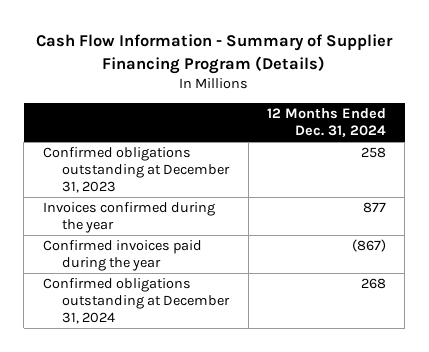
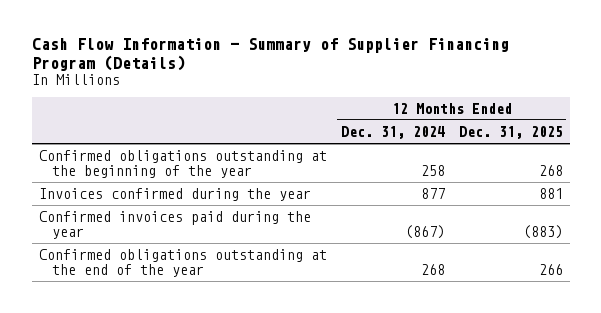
- | 12 Months Ended Dec. 31, 2024
+ | 12 Months Ended Dec. 31, 2024 | 12 Months Ended Dec. 31, 2025
- Confirmed obligations outstanding at December 31, 2023 | 258
+ Confirmed obligations outstanding at the beginning of the year | 258 | 268
- Confirmed obligations outstanding at December 31, 2024 | 268
+ Confirmed obligations outstanding at the end of the year | 268 | 266

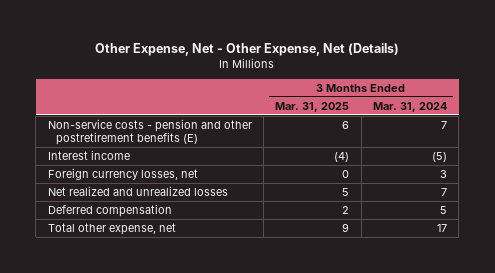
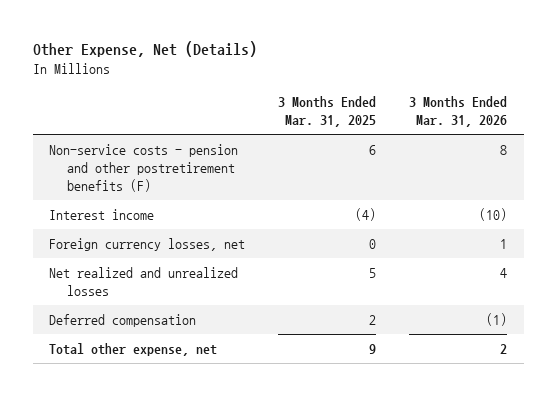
- Other Expense, Net - Other Expense, Net (Details)
+ Other Expense, Net (Details)
- | 3 Months Ended Mar. 31, 2025 | 3 Months Ended Mar. 31, 2024
+ | 3 Months Ended Mar. 31, 2025 | 3 Months Ended Mar. 31, 2026
- Non-service costs - pension and other postretirement benefits (E) | 6 | 7
+ Non-service costs - pension and other postretirement benefits (F) | 6 | 8

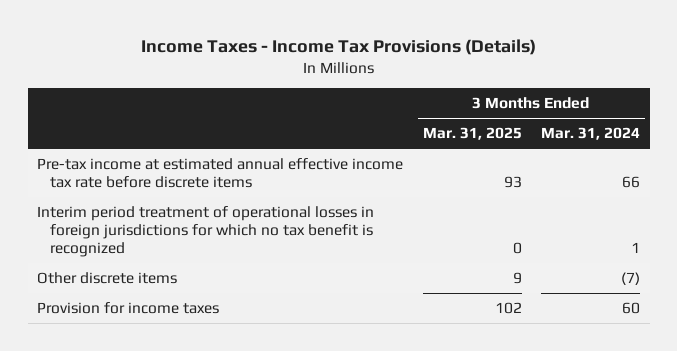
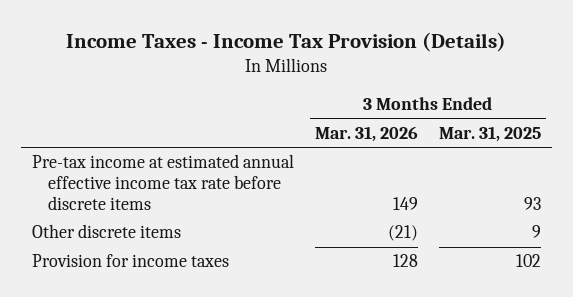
- Income Taxes - Income Tax Provisions (Details)
+ Income Taxes - Income Tax Provision (Details)
- | 3 Months Ended Mar. 31, 2025 | 3 Months Ended Mar. 31, 2024
+ | 3 Months Ended Mar. 31, 2026 | 3 Months Ended Mar. 31, 2025
- Interim period treatment of operational losses in foreign jurisdictions for which no tax benefit is recognized | 0 | 1

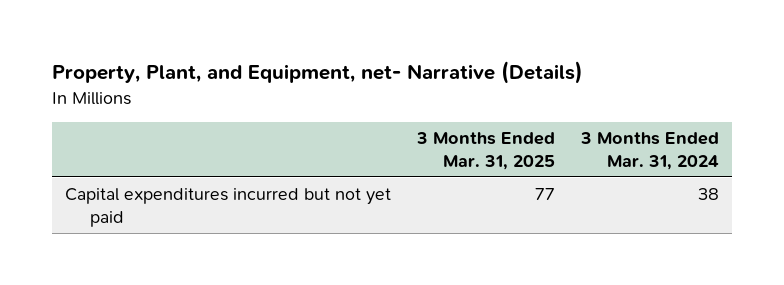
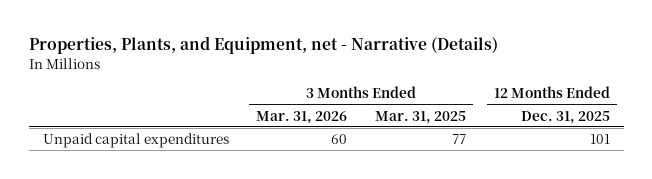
- Property, Plant, and Equipment, net- Narrative (Details)
+ Properties, Plants, and Equipment, net - Narrative (Details)
- | 3 Months Ended Mar. 31, 2025 | 3 Months Ended Mar. 31, 2024
+ | 3 Months Ended Mar. 31, 2026 | 3 Months Ended Mar. 31, 2025 | 12 Months Ended Dec. 31, 2025
- Capital expenditures incurred but not yet paid | 77 | 38
+ Unpaid capital expenditures | 60 | 77 | 101

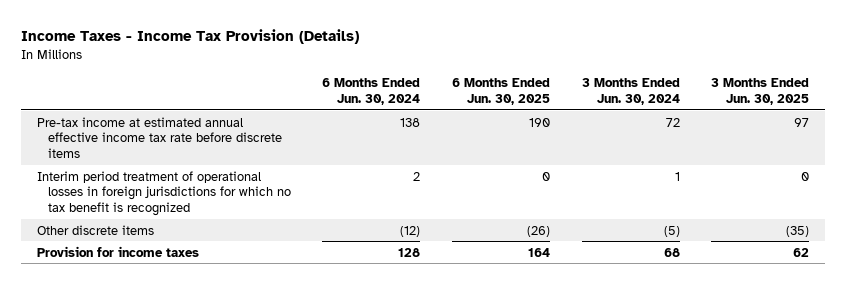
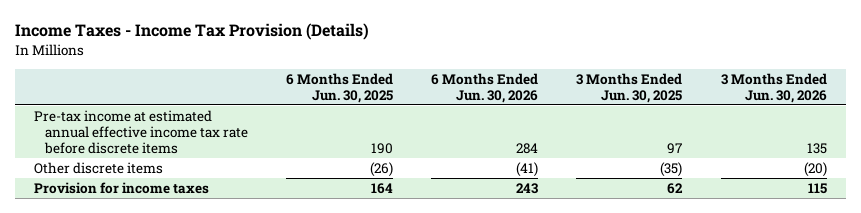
- | 6 Months Ended Jun. 30, 2024 | 6 Months Ended Jun. 30, 2025 | 3 Months Ended Jun. 30, 2024 | 3 Months Ended Jun. 30, 2025
+ | 6 Months Ended Jun. 30, 2025 | 6 Months Ended Jun. 30, 2026 | 3 Months Ended Jun. 30, 2025 | 3 Months Ended Jun. 30, 2026
- Interim period treatment of operational losses in foreign jurisdictions for which no tax benefit is recognized | 2 | 0 | 1 | 0

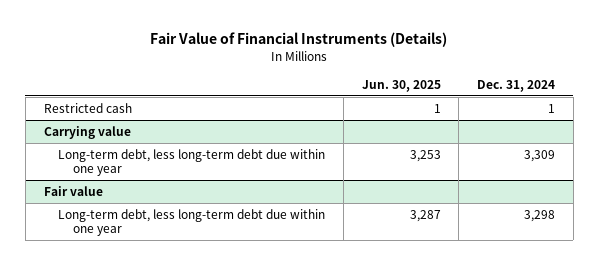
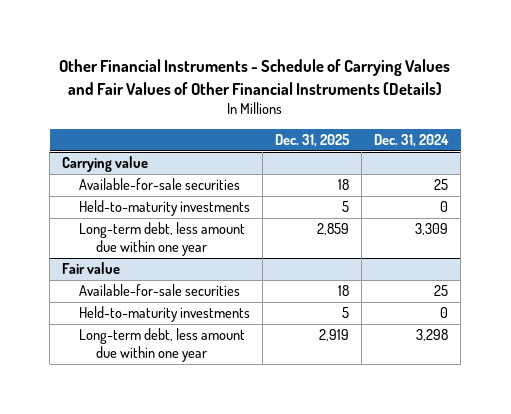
- Fair Value of Financial Instruments (Details)
+ Other Financial Instruments - Schedule of Carrying Values and Fair Values of Other Financial Instruments (Details)
- | Jun. 30, 2025 | Dec. 31, 2024
+ | Dec. 31, 2025 | Dec. 31, 2024
- Restricted cash | 1 | 1
@ Carrying value
- Long-term debt, less long-term debt due within one year | 3,253 | 3,309
+ Available-for-sale securities | 18 | 25
+ Held-to-maturity investments | 5 | 0
+ Long-term debt, less amount due within one year | 2,859 | 3,309
@ Fair value
- Long-term debt, less long-term debt due within one year | 3,287 | 3,298
+ Available-for-sale securities | 18 | 25
+ Held-to-maturity investments | 5 | 0
+ Long-term debt, less amount due within one year | 2,919 | 3,298

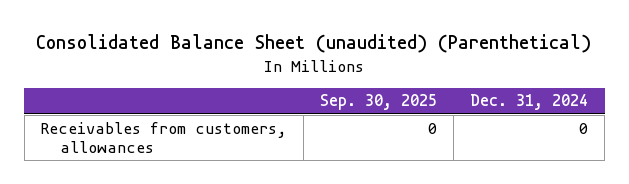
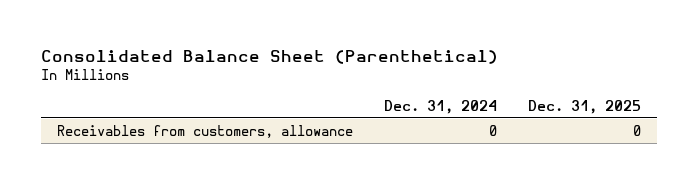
- Consolidated Balance Sheet (unaudited) (Parenthetical)
+ Consolidated Balance Sheet (Parenthetical)
- | Sep. 30, 2025 | Dec. 31, 2024
+ | Dec. 31, 2024 | Dec. 31, 2025
- Receivables from customers, allowances | 0 | 0
+ Receivables from customers, allowance | 0 | 0

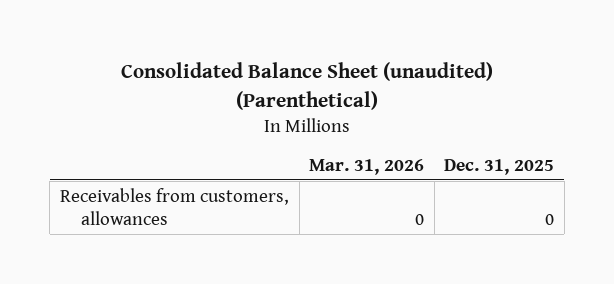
- Consolidated Balance Sheet (Parenthetical)
+ Consolidated Balance Sheet (unaudited) (Parenthetical)
- | Dec. 31, 2024 | Dec. 31, 2025
+ | Mar. 31, 2026 | Dec. 31, 2025
- Receivables from customers, allowance | 0 | 0
+ Receivables from customers, allowances | 0 | 0

